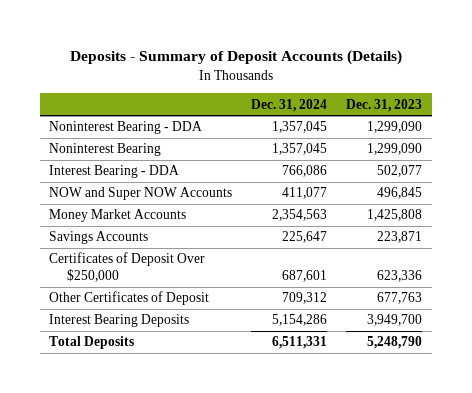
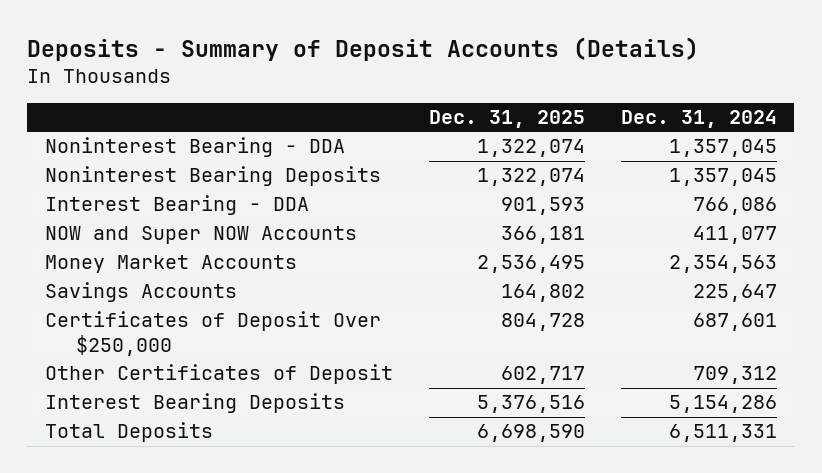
- | Dec. 31, 2024 | Dec. 31, 2023
+ | Dec. 31, 2025 | Dec. 31, 2024
- Noninterest Bearing | 1,357,045 | 1,299,090
+ Noninterest Bearing Deposits | 1,322,074 | 1,357,045

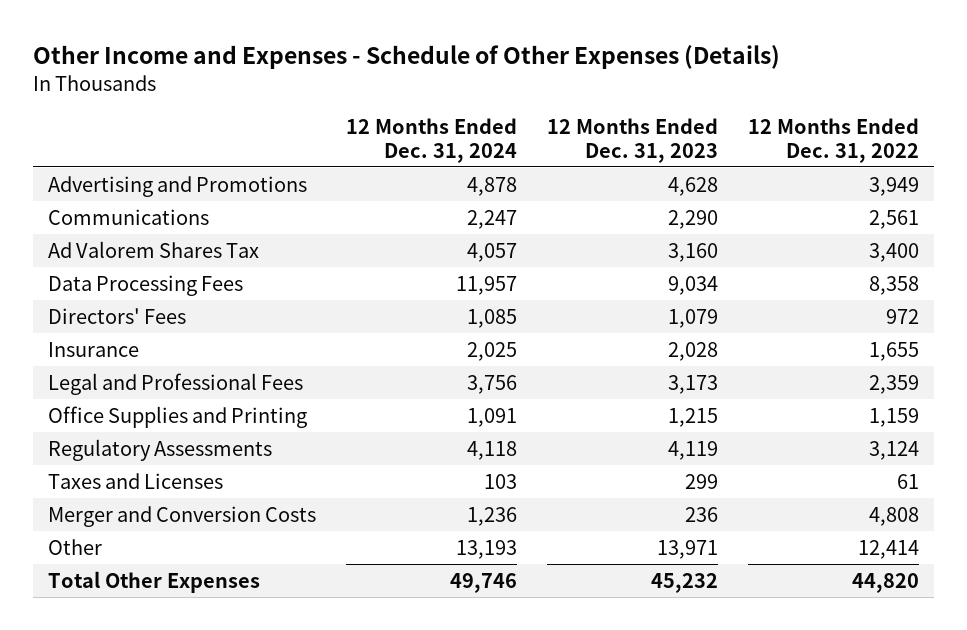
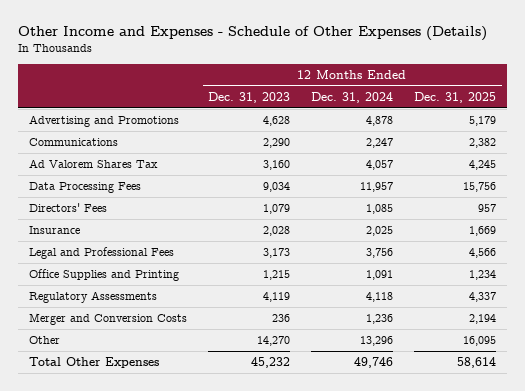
- | 12 Months Ended Dec. 31, 2024 | 12 Months Ended Dec. 31, 2023 | 12 Months Ended Dec. 31, 2022
+ | 12 Months Ended Dec. 31, 2023 | 12 Months Ended Dec. 31, 2024 | 12 Months Ended Dec. 31, 2025
- Taxes and Licenses | 103 | 299 | 61
- Other | 13,193 | 13,971 | 12,414
+ Other | 14,270 | 13,296 | 16,095

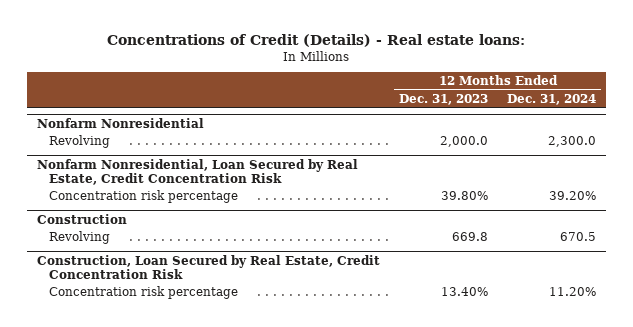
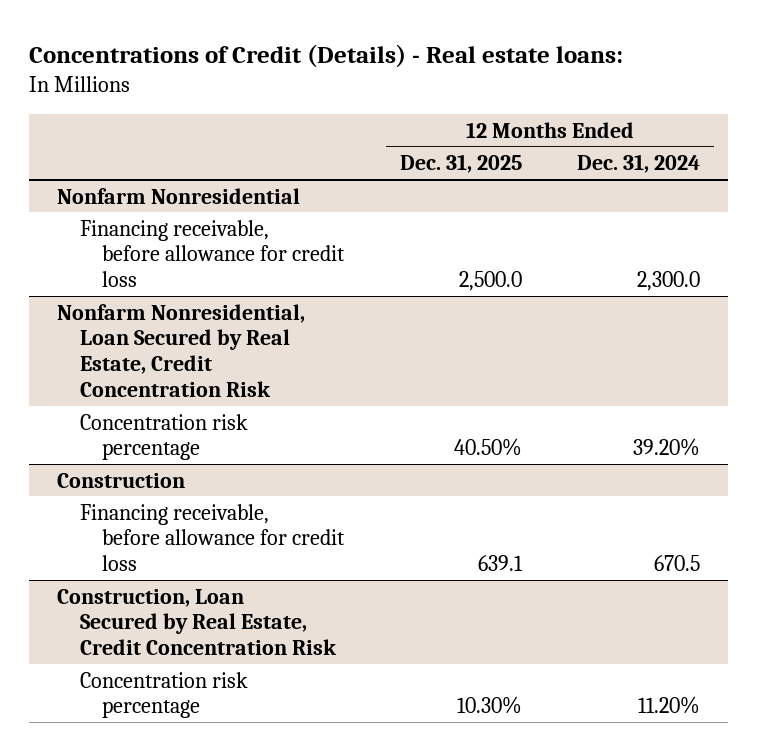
- | 12 Months Ended Dec. 31, 2023 | 12 Months Ended Dec. 31, 2024
+ | 12 Months Ended Dec. 31, 2025 | 12 Months Ended Dec. 31, 2024
@ Nonfarm Nonresidential
- Revolving | 2,000.0 | 2,300.0
+ Financing receivable, before allowance for credit loss | 2,500.0 | 2,300.0
@ Construction
- Revolving | 669.8 | 670.5
+ Financing receivable, before allowance for credit loss | 639.1 | 670.5

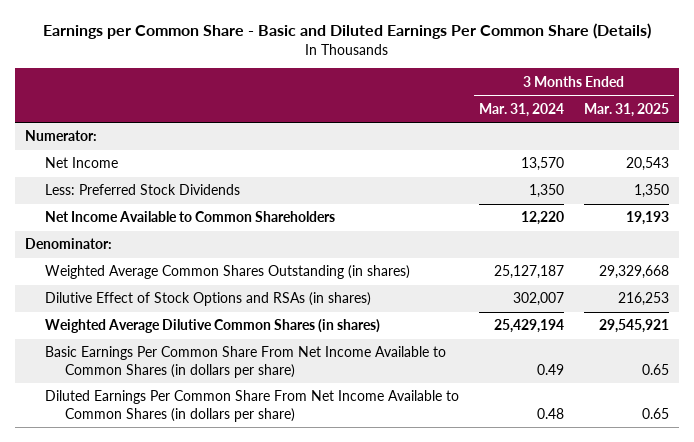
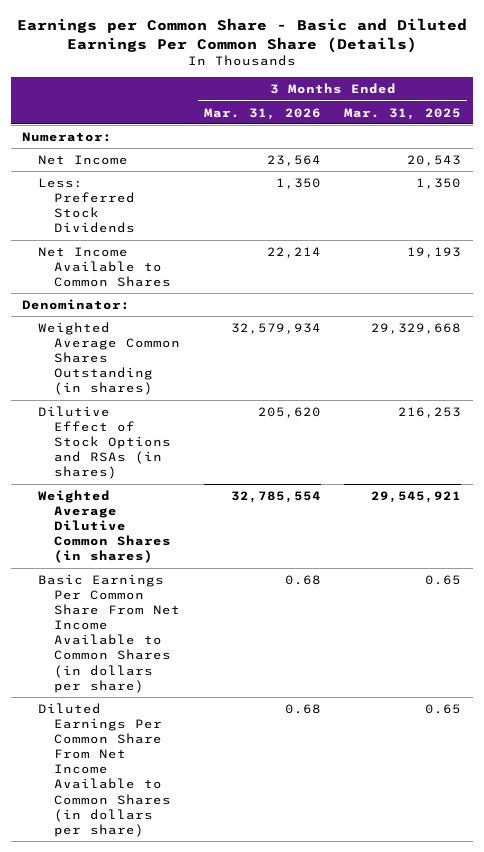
- | 3 Months Ended Mar. 31, 2024 | 3 Months Ended Mar. 31, 2025
+ | 3 Months Ended Mar. 31, 2026 | 3 Months Ended Mar. 31, 2025
- Net Income Available to Common Shareholders | 12,220 | 19,193
+ Net Income Available to Common Shares | 22,214 | 19,193

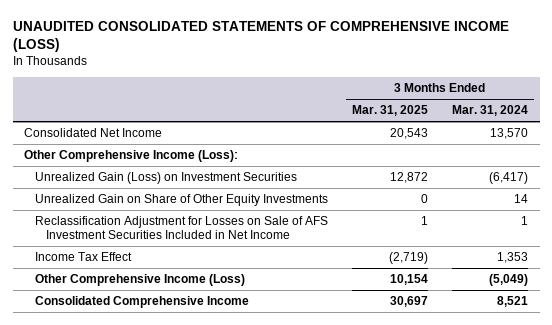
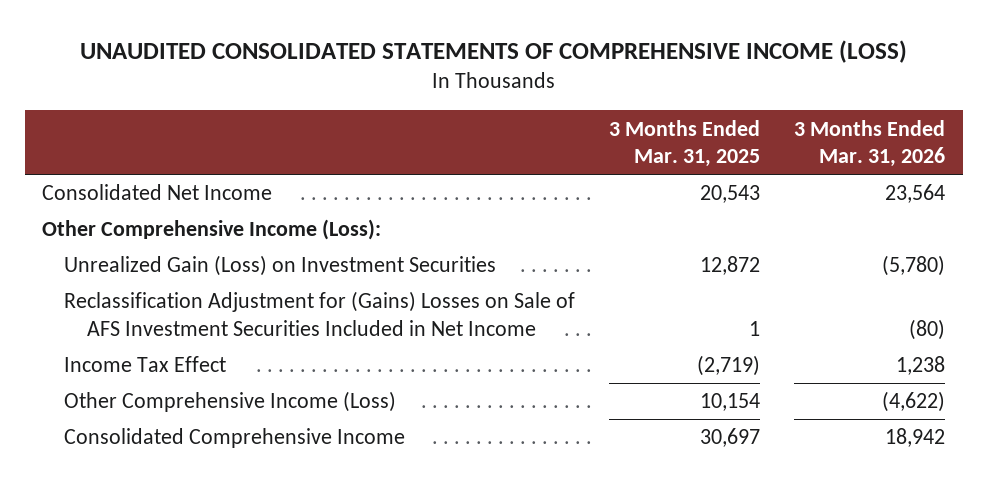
- | 3 Months Ended Mar. 31, 2025 | 3 Months Ended Mar. 31, 2024
+ | 3 Months Ended Mar. 31, 2025 | 3 Months Ended Mar. 31, 2026
- Unrealized Gain on Share of Other Equity Investments | 0 | 14
- Reclassification Adjustment for Losses on Sale of AFS Investment Securities Included in Net Income | 1 | 1
+ Reclassification Adjustment for (Gains) Losses on Sale of AFS Investment Securities Included in Net Income | 1 | (80)

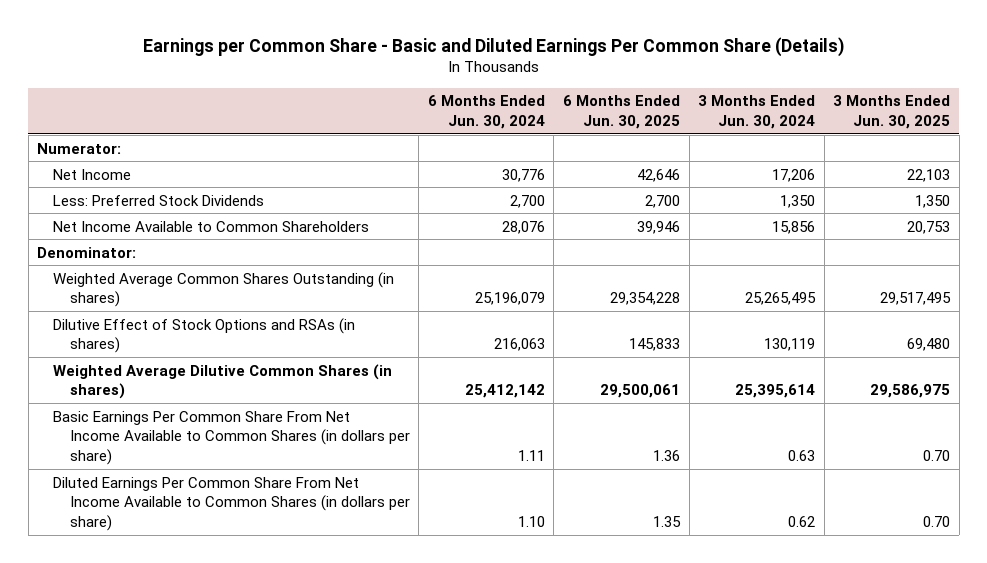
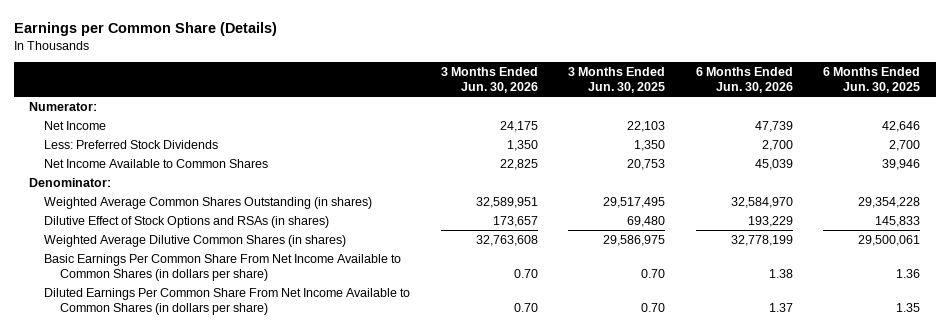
- Earnings per Common Share - Basic and Diluted Earnings Per Common Share (Details)
+ Earnings per Common Share (Details)
- | 6 Months Ended Jun. 30, 2024 | 6 Months Ended Jun. 30, 2025 | 3 Months Ended Jun. 30, 2024 | 3 Months Ended Jun. 30, 2025
+ | 3 Months Ended Jun. 30, 2026 | 3 Months Ended Jun. 30, 2025 | 6 Months Ended Jun. 30, 2026 | 6 Months Ended Jun. 30, 2025
- Net Income Available to Common Shareholders | 28,076 | 39,946 | 15,856 | 20,753
+ Net Income Available to Common Shares | 22,825 | 20,753 | 45,039 | 39,946

